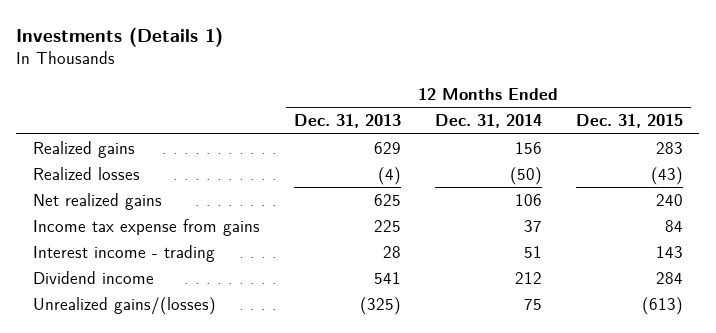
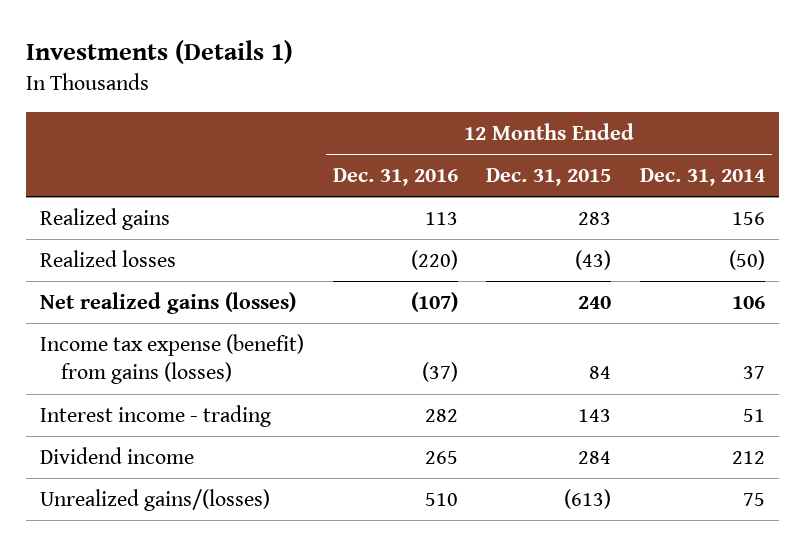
- | 12 Months Ended Dec. 31, 2013 | 12 Months Ended Dec. 31, 2014 | 12 Months Ended Dec. 31, 2015
+ | 12 Months Ended Dec. 31, 2016 | 12 Months Ended Dec. 31, 2015 | 12 Months Ended Dec. 31, 2014
- Net realized gains | 625 | 106 | 240
- Income tax expense from gains | 225 | 37 | 84
+ Net realized gains (losses) | (107) | 240 | 106
+ Income tax expense (benefit) from gains (losses) | (37) | 84 | 37

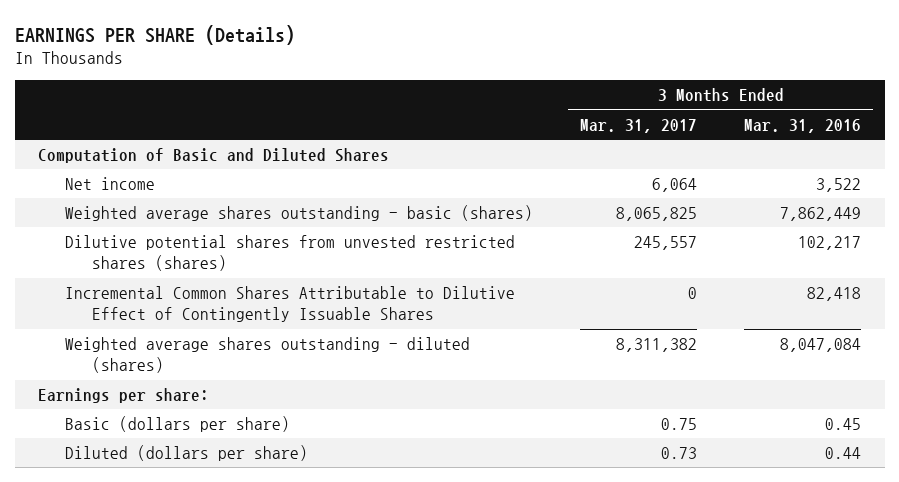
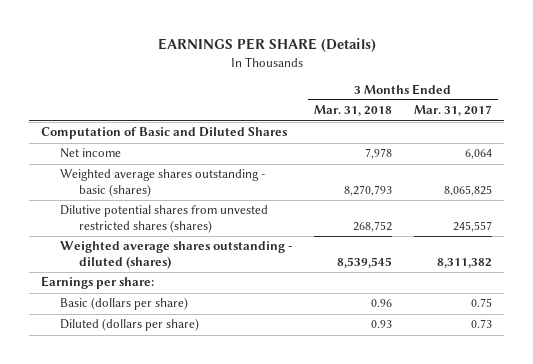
- | 3 Months Ended Mar. 31, 2017 | 3 Months Ended Mar. 31, 2016
+ | 3 Months Ended Mar. 31, 2018 | 3 Months Ended Mar. 31, 2017
- Incremental Common Shares Attributable to Dilutive Effect of Contingently Issuable Shares | 0 | 82,418

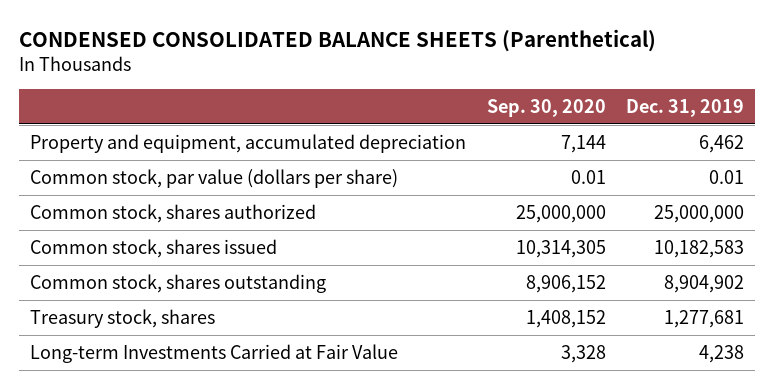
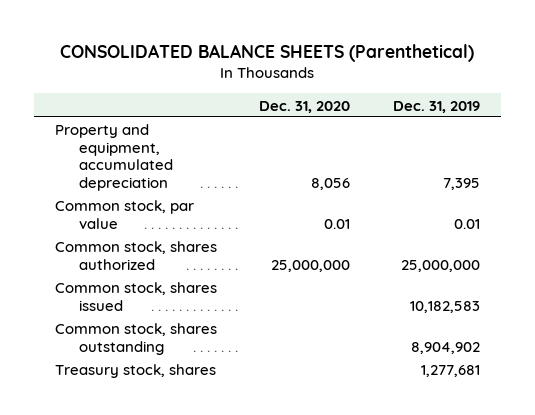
- CONDENSED CONSOLIDATED BALANCE SHEETS (Parenthetical)
+ CONSOLIDATED BALANCE SHEETS (Parenthetical)
- | Sep. 30, 2020 | Dec. 31, 2019
+ | Dec. 31, 2020 | Dec. 31, 2019
- Property and equipment, accumulated depreciation | 7,144 | 6,462
- Common stock, par value (dollars per share) | 0.01 | 0.01
+ Property and equipment, accumulated depreciation | 8,056 | 7,395
+ Common stock, par value | 0.01 | 0.01
- Long-term Investments Carried at Fair Value | 3,328 | 4,238

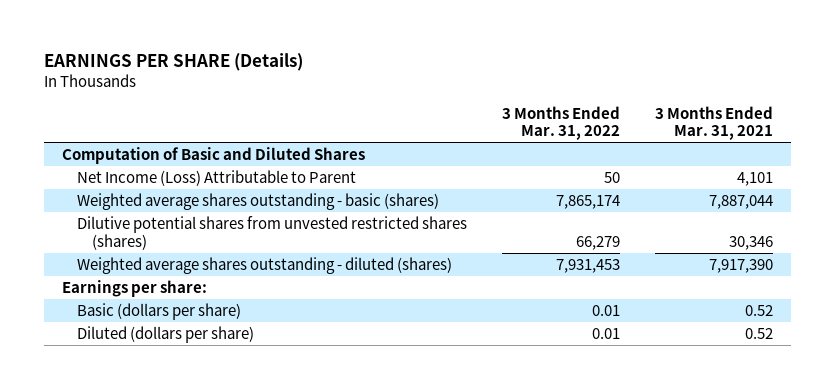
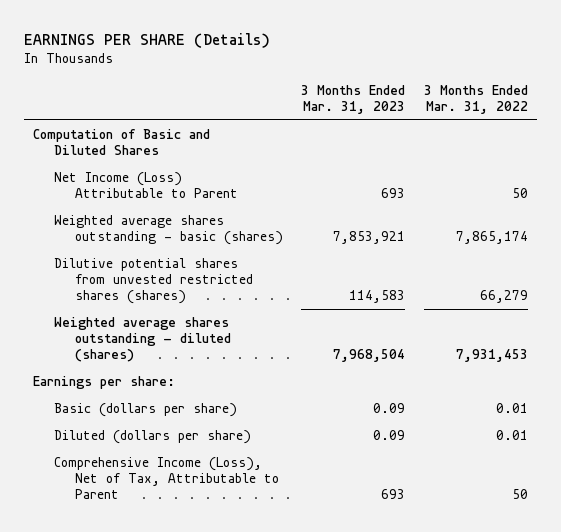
- | 3 Months Ended Mar. 31, 2022 | 3 Months Ended Mar. 31, 2021
+ | 3 Months Ended Mar. 31, 2023 | 3 Months Ended Mar. 31, 2022
+ Comprehensive Income (Loss), Net of Tax, Attributable to Parent | 693 | 50

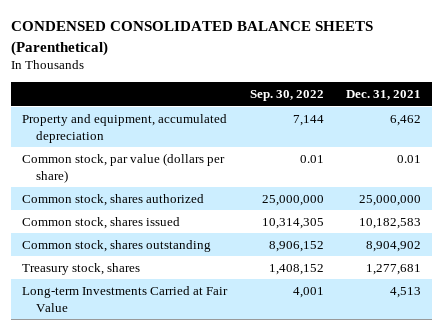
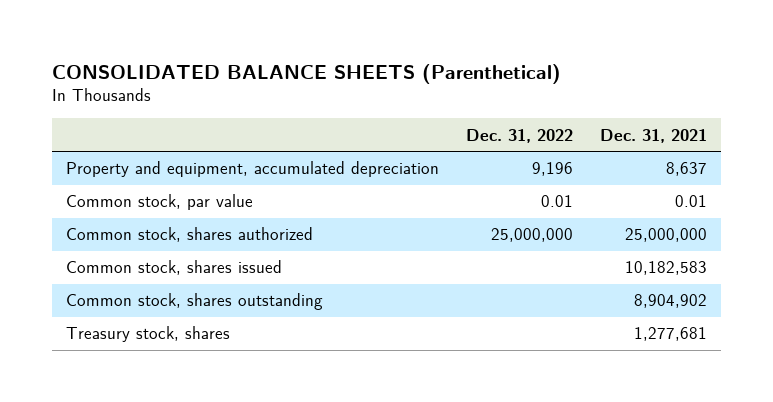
- CONDENSED CONSOLIDATED BALANCE SHEETS (Parenthetical)
+ CONSOLIDATED BALANCE SHEETS (Parenthetical)
- | Sep. 30, 2022 | Dec. 31, 2021
+ | Dec. 31, 2022 | Dec. 31, 2021
- Property and equipment, accumulated depreciation | 7,144 | 6,462
- Common stock, par value (dollars per share) | 0.01 | 0.01
+ Property and equipment, accumulated depreciation | 9,196 | 8,637
+ Common stock, par value | 0.01 | 0.01
- Long-term Investments Carried at Fair Value | 4,001 | 4,513

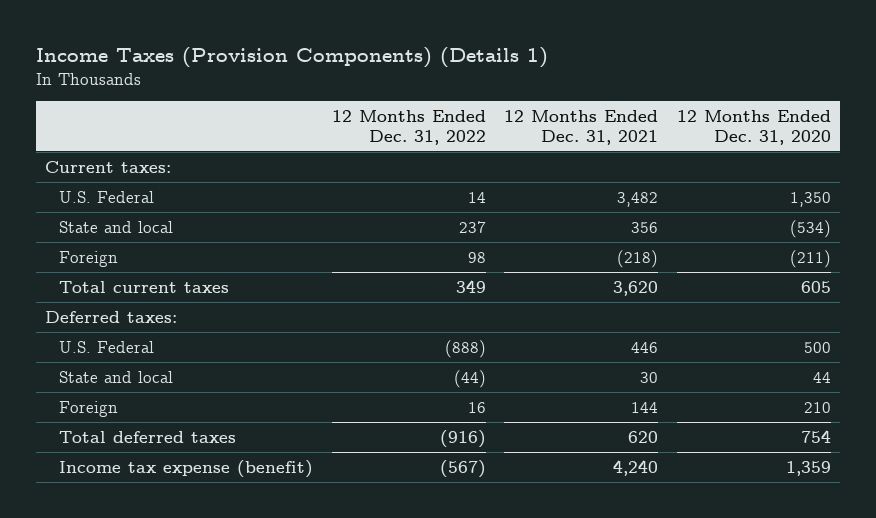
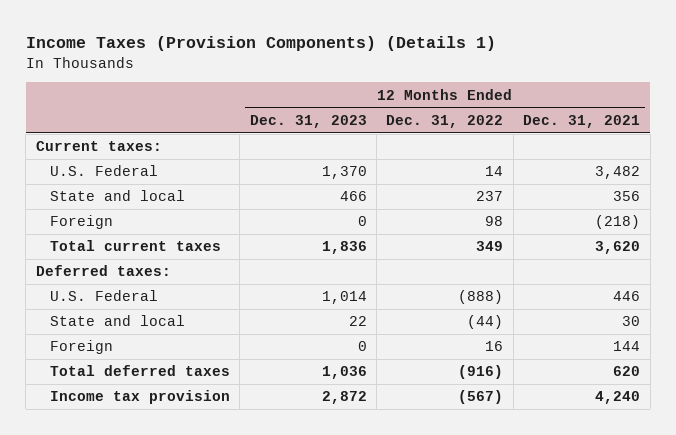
- | 12 Months Ended Dec. 31, 2022 | 12 Months Ended Dec. 31, 2021 | 12 Months Ended Dec. 31, 2020
+ | 12 Months Ended Dec. 31, 2023 | 12 Months Ended Dec. 31, 2022 | 12 Months Ended Dec. 31, 2021
- Income tax expense (benefit) | (567) | 4,240 | 1,359
+ Income tax provision | 2,872 | (567) | 4,240

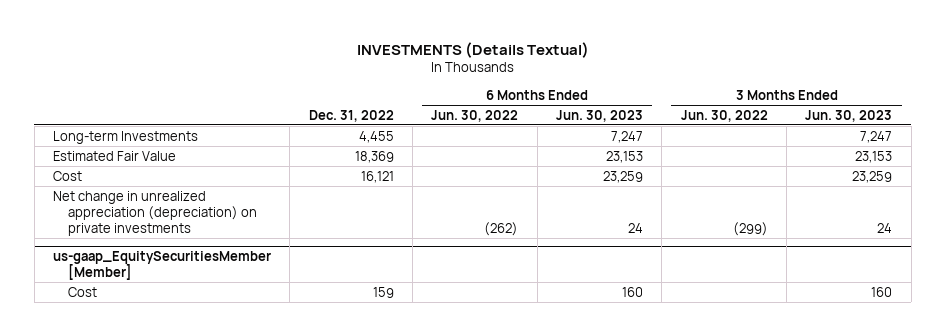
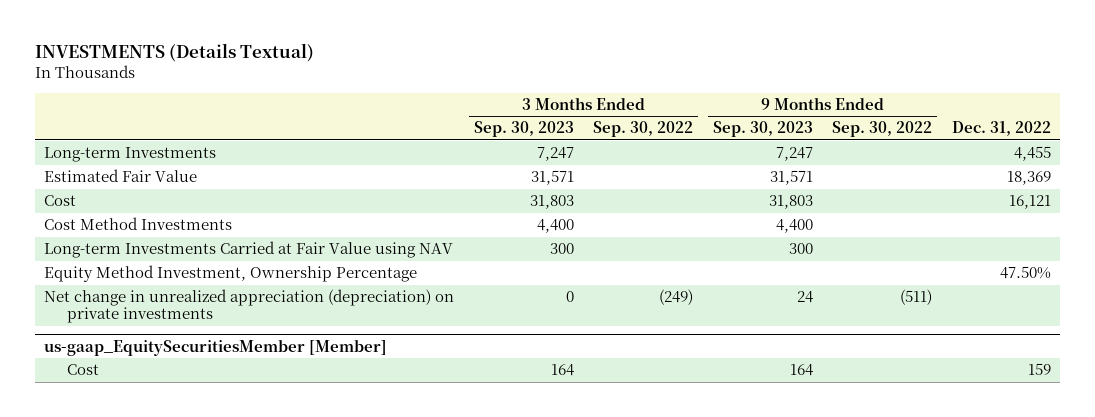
- | Dec. 31, 2022 | 6 Months Ended Jun. 30, 2022 | 6 Months Ended Jun. 30, 2023 | 3 Months Ended Jun. 30, 2022 | 3 Months Ended Jun. 30, 2023
+ | 3 Months Ended Sep. 30, 2023 | 3 Months Ended Sep. 30, 2022 | 9 Months Ended Sep. 30, 2023 | 9 Months Ended Sep. 30, 2022 | Dec. 31, 2022
+ Cost Method Investments | 4,400 | | 4,400 | |
+ Long-term Investments Carried at Fair Value using NAV | 300 | | 300 | |
+ Equity Method Investment, Ownership Percentage | | | | | 47.50%

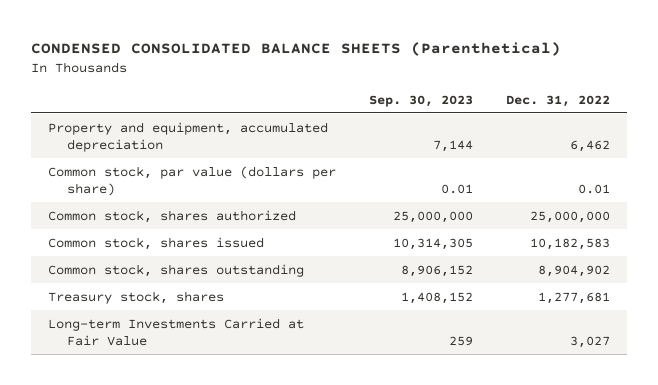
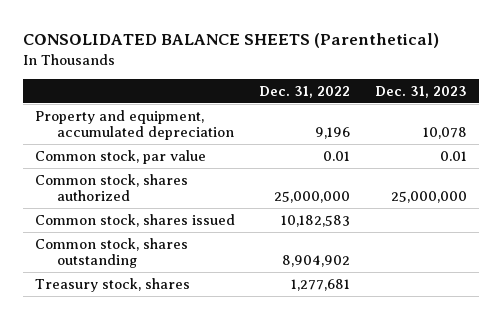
- CONDENSED CONSOLIDATED BALANCE SHEETS (Parenthetical)
+ CONSOLIDATED BALANCE SHEETS (Parenthetical)
- | Sep. 30, 2023 | Dec. 31, 2022
+ | Dec. 31, 2022 | Dec. 31, 2023
- Property and equipment, accumulated depreciation | 7,144 | 6,462
- Common stock, par value (dollars per share) | 0.01 | 0.01
+ Property and equipment, accumulated depreciation | 9,196 | 10,078
+ Common stock, par value | 0.01 | 0.01
- Long-term Investments Carried at Fair Value | 259 | 3,027

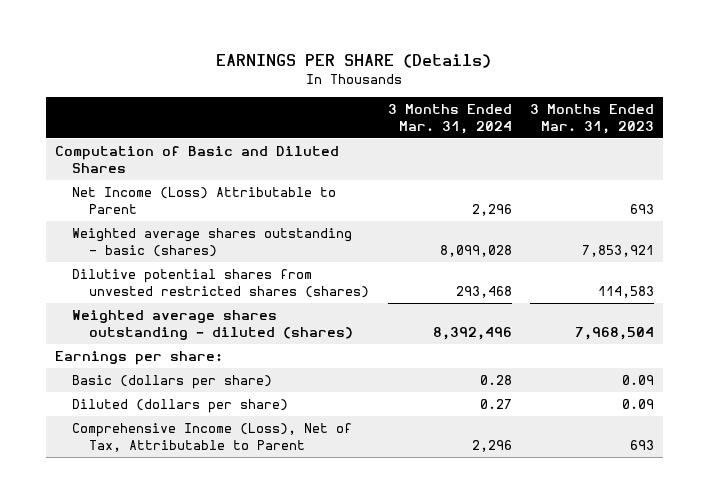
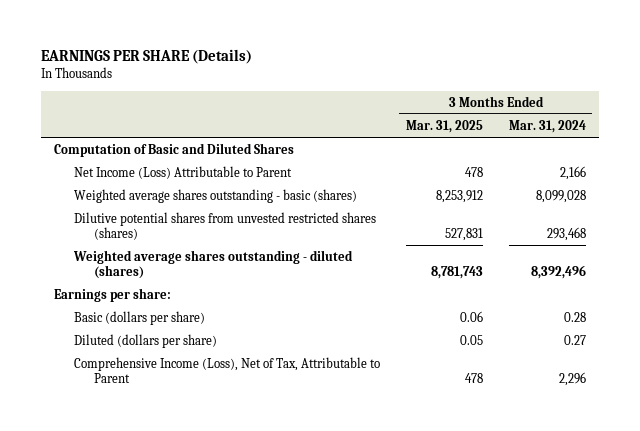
- | 3 Months Ended Mar. 31, 2024 | 3 Months Ended Mar. 31, 2023
+ | 3 Months Ended Mar. 31, 2025 | 3 Months Ended Mar. 31, 2024
- Net Income (Loss) Attributable to Parent | 2,296 | 693
+ Net Income (Loss) Attributable to Parent | 478 | 2,166

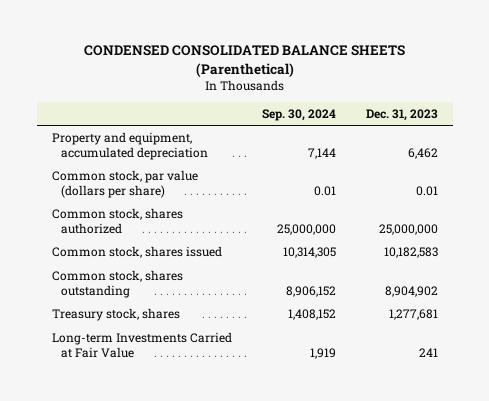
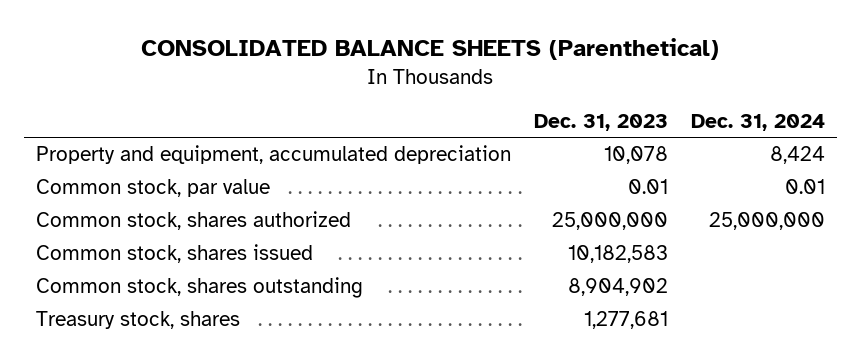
- CONDENSED CONSOLIDATED BALANCE SHEETS (Parenthetical)
+ CONSOLIDATED BALANCE SHEETS (Parenthetical)
- | Sep. 30, 2024 | Dec. 31, 2023
+ | Dec. 31, 2023 | Dec. 31, 2024
- Property and equipment, accumulated depreciation | 7,144 | 6,462
- Common stock, par value (dollars per share) | 0.01 | 0.01
+ Property and equipment, accumulated depreciation | 10,078 | 8,424
+ Common stock, par value | 0.01 | 0.01
- Long-term Investments Carried at Fair Value | 1,919 | 241

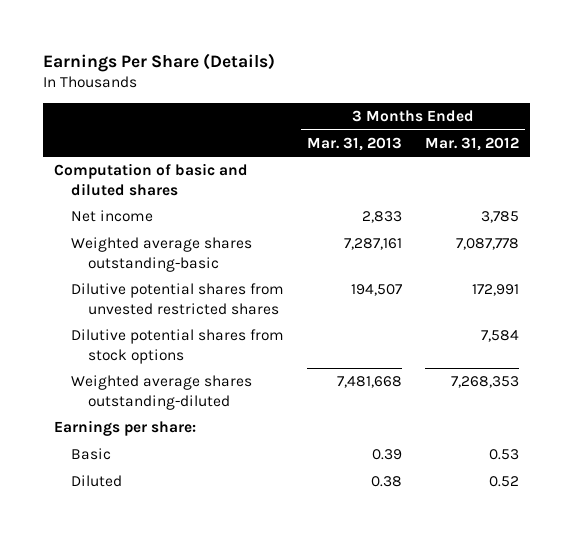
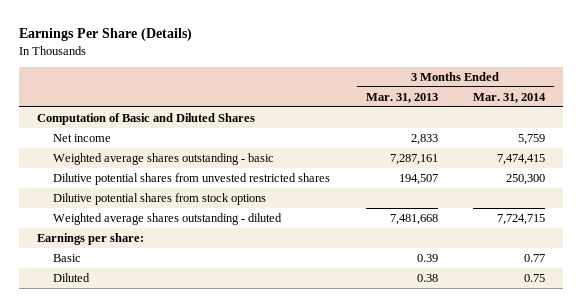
- | 3 Months Ended Mar. 31, 2013 | 3 Months Ended Mar. 31, 2012
+ | 3 Months Ended Mar. 31, 2013 | 3 Months Ended Mar. 31, 2014
- Computation of basic and diluted shares
+ Computation of Basic and Diluted Shares
- Weighted average shares outstanding-basic | 7,287,161 | 7,087,778
+ Weighted average shares outstanding - basic | 7,287,161 | 7,474,415
- Weighted average shares outstanding-diluted | 7,481,668 | 7,268,353
+ Weighted average shares outstanding - diluted | 7,481,668 | 7,724,715

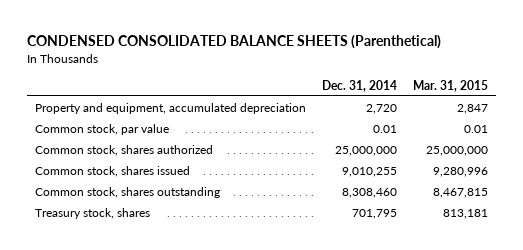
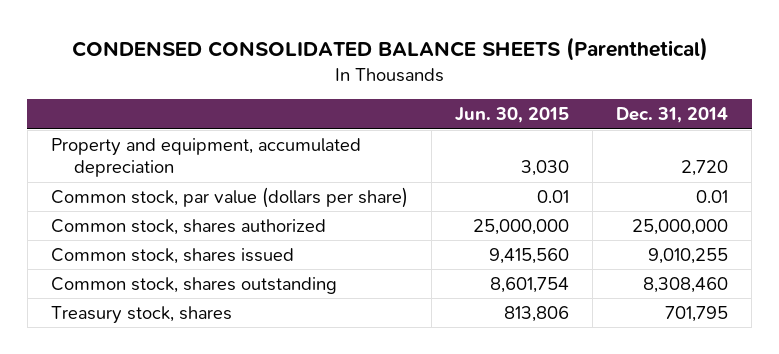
- | Dec. 31, 2014 | Mar. 31, 2015
+ | Jun. 30, 2015 | Dec. 31, 2014
- Common stock, par value | 0.01 | 0.01
+ Common stock, par value (dollars per share) | 0.01 | 0.01

